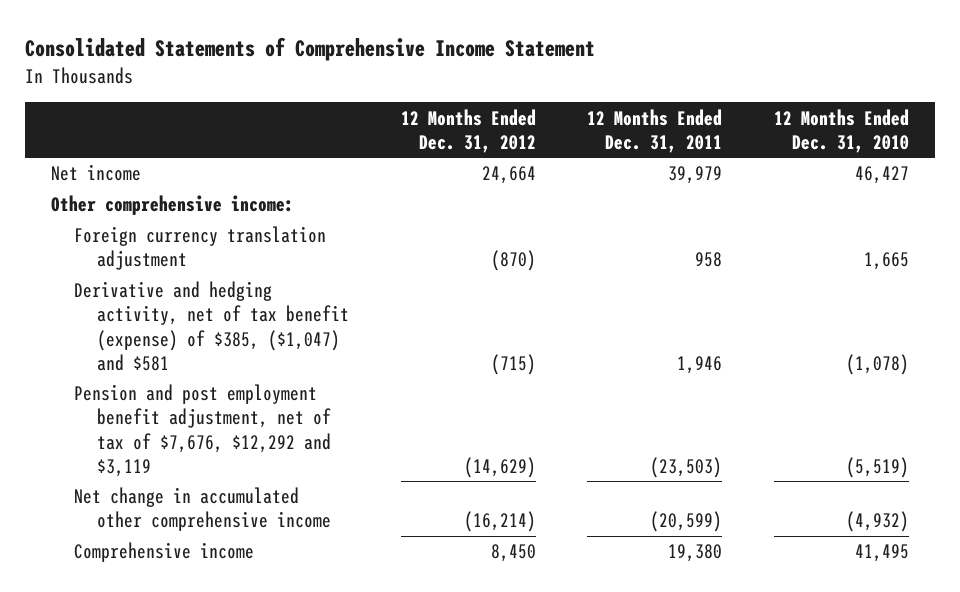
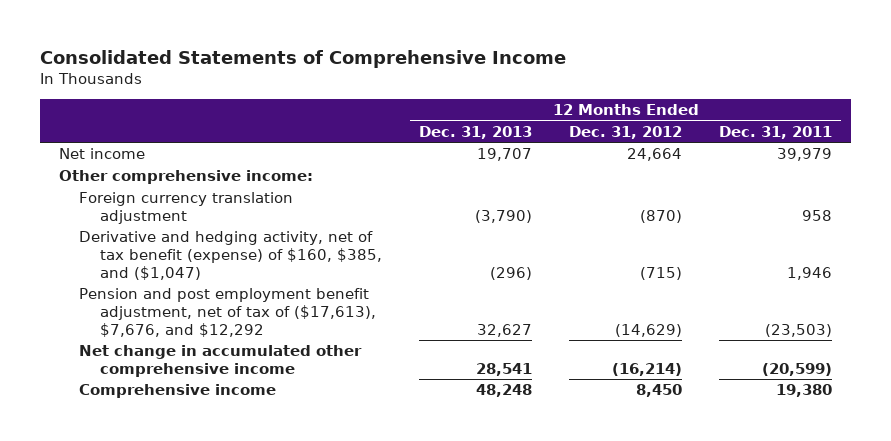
- Consolidated Statements of Comprehensive Income Statement
+ Consolidated Statements of Comprehensive Income
- | 12 Months Ended Dec. 31, 2012 | 12 Months Ended Dec. 31, 2011 | 12 Months Ended Dec. 31, 2010
+ | 12 Months Ended Dec. 31, 2013 | 12 Months Ended Dec. 31, 2012 | 12 Months Ended Dec. 31, 2011
- Derivative and hedging activity, net of tax benefit (expense) of $385, ($1,047) and $581 | (715) | 1,946 | (1,078)
- Pension and post employment benefit adjustment, net of tax of $7,676, $12,292 and $3,119 | (14,629) | (23,503) | (5,519)
+ Derivative and hedging activity, net of tax benefit (expense) of $160, $385, and ($1,047) | (296) | (715) | 1,946
+ Pension and post employment benefit adjustment, net of tax of ($17,613), $7,676, and $12,292 | 32,627 | (14,629) | (23,503)

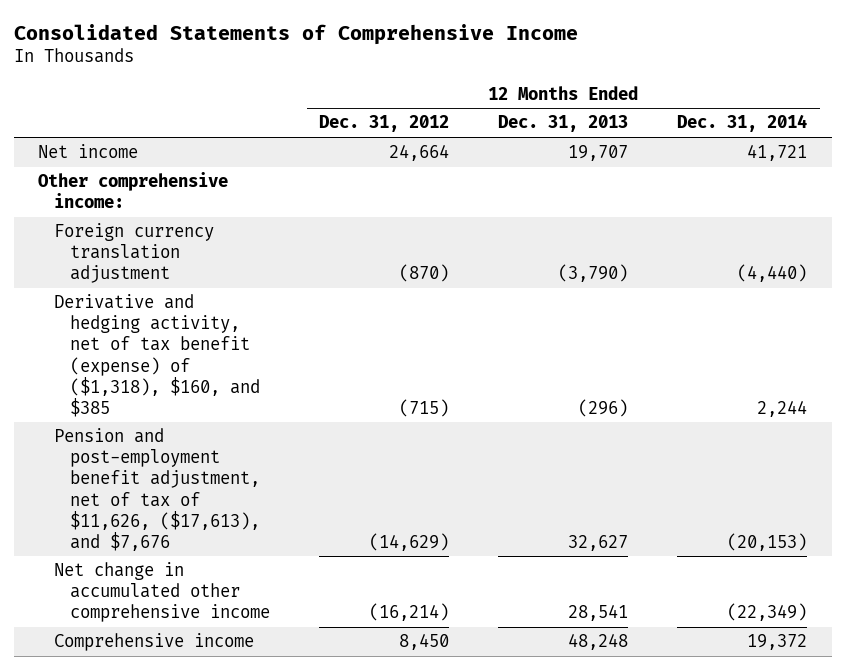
- | 12 Months Ended Dec. 31, 2013 | 12 Months Ended Dec. 31, 2012 | 12 Months Ended Dec. 31, 2011
+ | 12 Months Ended Dec. 31, 2012 | 12 Months Ended Dec. 31, 2013 | 12 Months Ended Dec. 31, 2014
- Derivative and hedging activity, net of tax benefit (expense) of $160, $385, and ($1,047) | (296) | (715) | 1,946
- Pension and post employment benefit adjustment, net of tax of ($17,613), $7,676, and $12,292 | 32,627 | (14,629) | (23,503)
+ Derivative and hedging activity, net of tax benefit (expense) of ($1,318), $160, and $385 | (715) | (296) | 2,244
+ Pension and post-employment benefit adjustment, net of tax of $11,626, ($17,613), and $7,676 | (14,629) | 32,627 | (20,153)

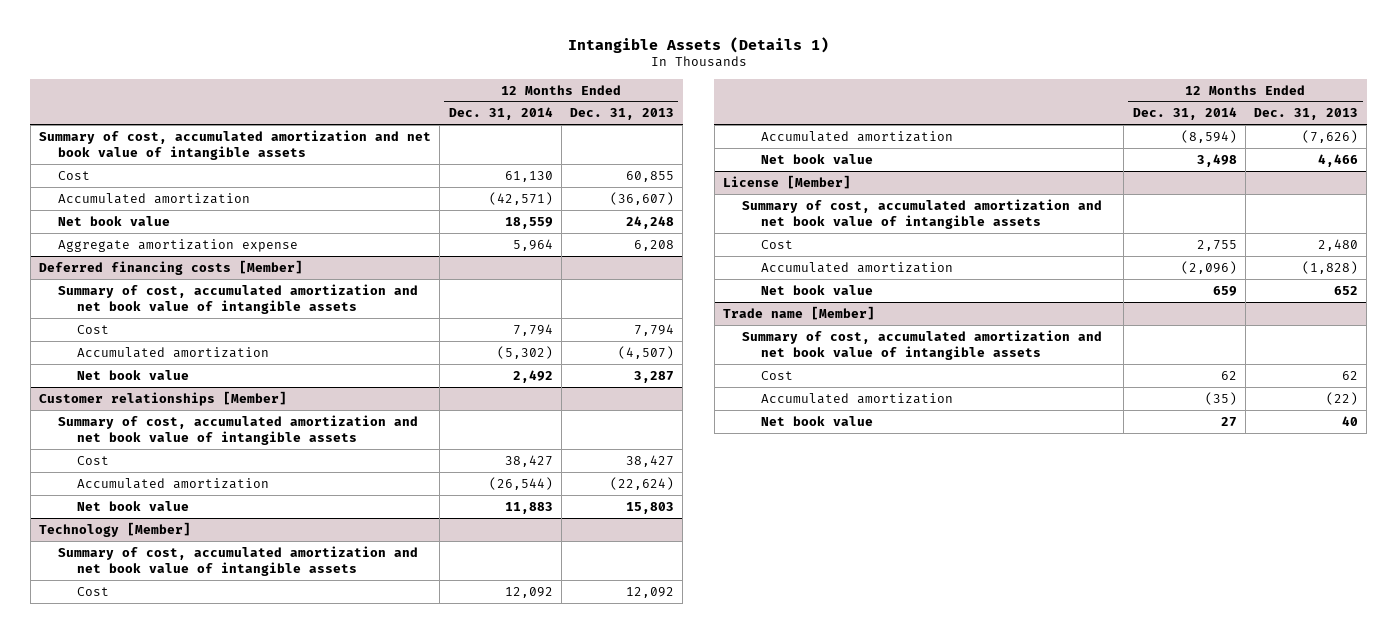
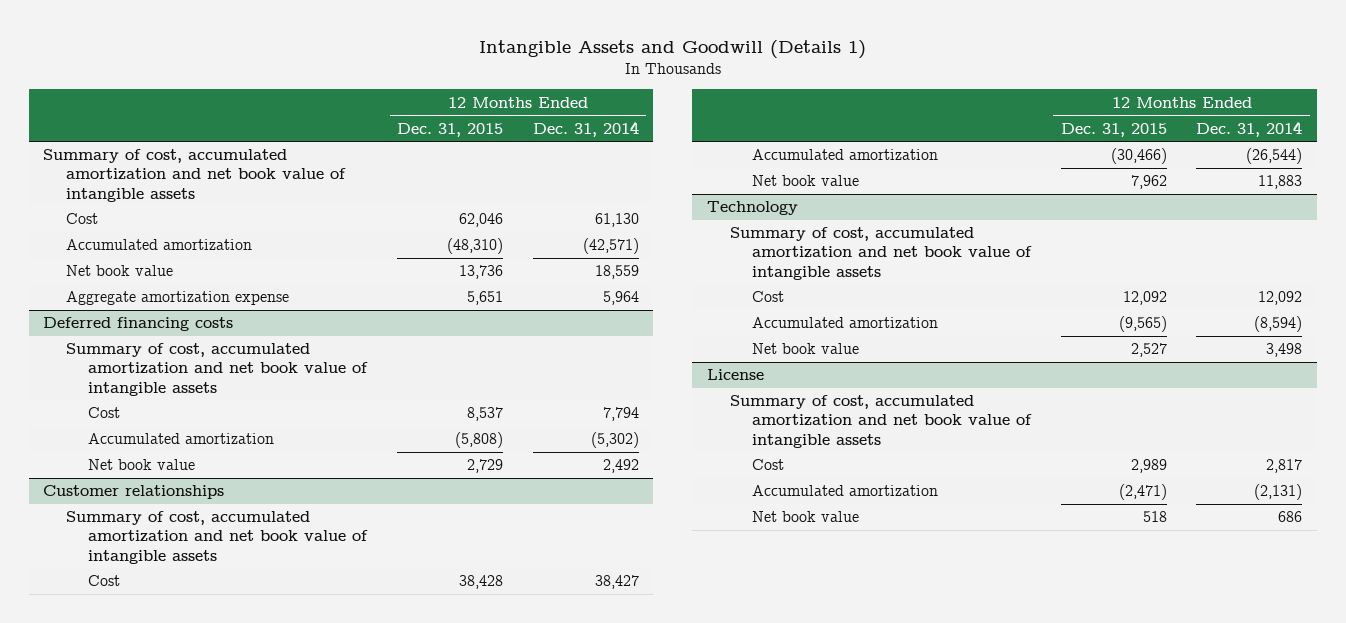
- Intangible Assets (Details 1)
+ Intangible Assets and Goodwill (Details 1)
- | 12 Months Ended Dec. 31, 2014 | 12 Months Ended Dec. 31, 2013
+ | 12 Months Ended Dec. 31, 2015 | 12 Months Ended Dec. 31, 2014
- Deferred financing costs [Member]
+ Deferred financing costs
- Customer relationships [Member]
+ Customer relationships
- Technology [Member]
+ Technology
- License [Member]
- Summary of cost, accumulated amortization and net book value of intangible assets
- Cost | 2,755 | 2,480
- Accumulated amortization | (2,096) | (1,828)
- Net book value | 659 | 652
- Trade name [Member]
+ License
- Cost | 62 | 62
- Accumulated amortization | (35) | (22)
- Net book value | 27 | 40
+ Cost | 2,989 | 2,817
+ Accumulated amortization | (2,471) | (2,131)
+ Net book value | 518 | 686

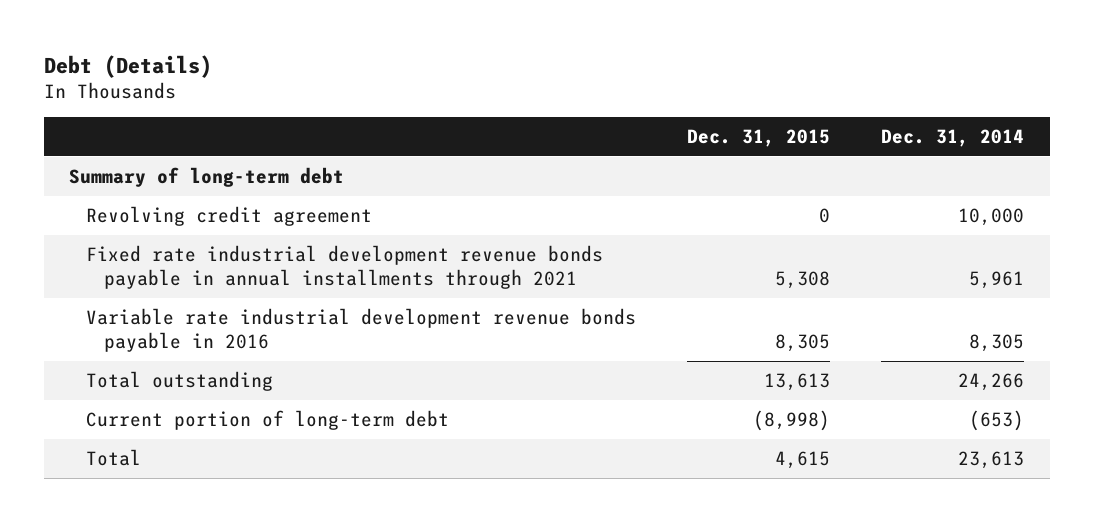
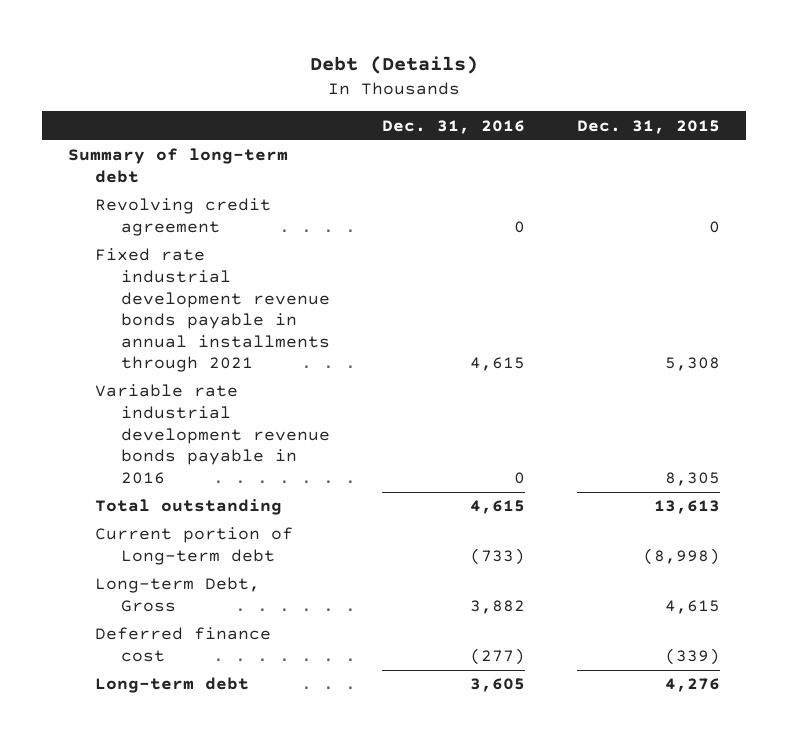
- | Dec. 31, 2015 | Dec. 31, 2014
+ | Dec. 31, 2016 | Dec. 31, 2015
- Current portion of long-term debt | (8,998) | (653)
- Total | 4,615 | 23,613
+ Current portion of Long-term debt | (733) | (8,998)
+ Long-term Debt, Gross | 3,882 | 4,615
+ Deferred finance cost | (277) | (339)
+ Long-term debt | 3,605 | 4,276

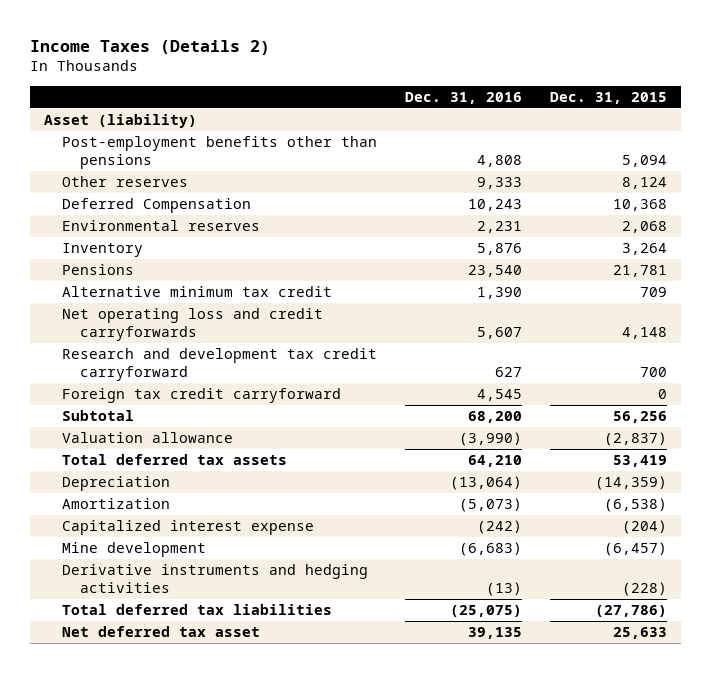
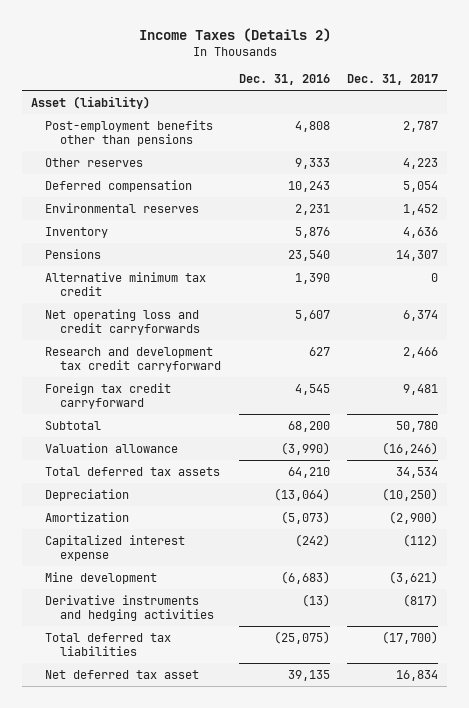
- | Dec. 31, 2016 | Dec. 31, 2015
+ | Dec. 31, 2016 | Dec. 31, 2017
- Deferred Compensation | 10,243 | 10,368
+ Deferred compensation | 10,243 | 5,054

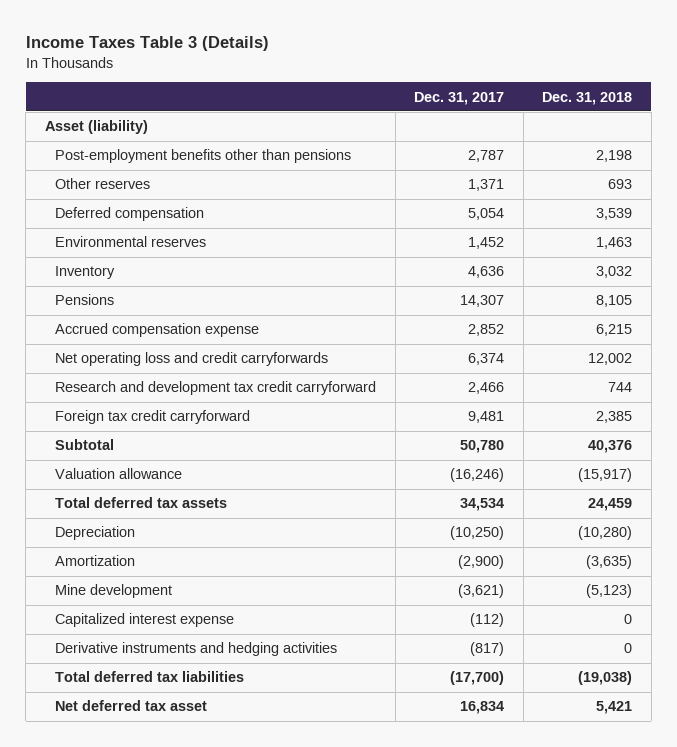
- Income Taxes (Details 2)
+ Income Taxes Table 3 (Details)
- | Dec. 31, 2016 | Dec. 31, 2017
+ | Dec. 31, 2017 | Dec. 31, 2018
- Other reserves | 9,333 | 4,223
+ Other reserves | 1,371 | 693
- Alternative minimum tax credit | 1,390 | 0
+ Accrued compensation expense | 2,852 | 6,215
moved down: Capitalized interest expense | (112) | 0

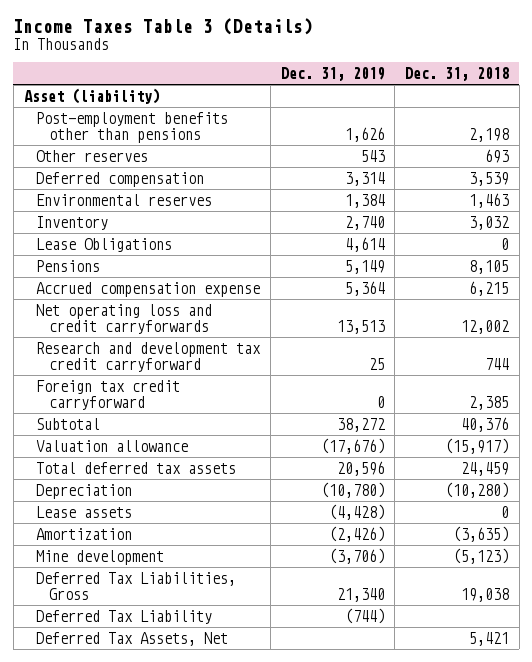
- | Dec. 31, 2017 | Dec. 31, 2018
+ | Dec. 31, 2019 | Dec. 31, 2018
+ Lease Obligations | 4,614 | 0
+ Lease assets | (4,428) | 0
- Capitalized interest expense | (112) | 0
- Derivative instruments and hedging activities | (817) | 0
- Total deferred tax liabilities | (17,700) | (19,038)
- Net deferred tax asset | 16,834 | 5,421
+ Deferred Tax Liabilities, Gross | 21,340 | 19,038
+ Deferred Tax Liability | (744) |
+ Deferred Tax Assets, Net | | 5,421

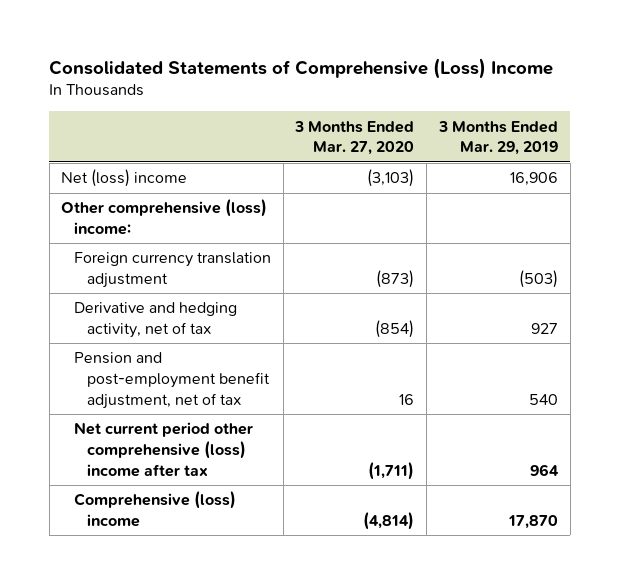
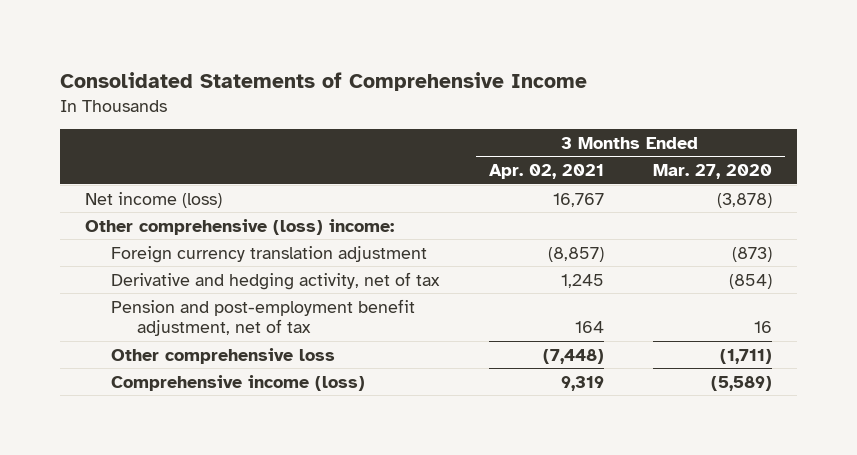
- Consolidated Statements of Comprehensive (Loss) Income
+ Consolidated Statements of Comprehensive Income
- | 3 Months Ended Mar. 27, 2020 | 3 Months Ended Mar. 29, 2019
+ | 3 Months Ended Apr. 02, 2021 | 3 Months Ended Mar. 27, 2020
- Net (loss) income | (3,103) | 16,906
+ Net income (loss) | 16,767 | (3,878)
- Net current period other comprehensive (loss) income after tax | (1,711) | 964
- Comprehensive (loss) income | (4,814) | 17,870
+ Other comprehensive loss | (7,448) | (1,711)
+ Comprehensive income (loss) | 9,319 | (5,589)

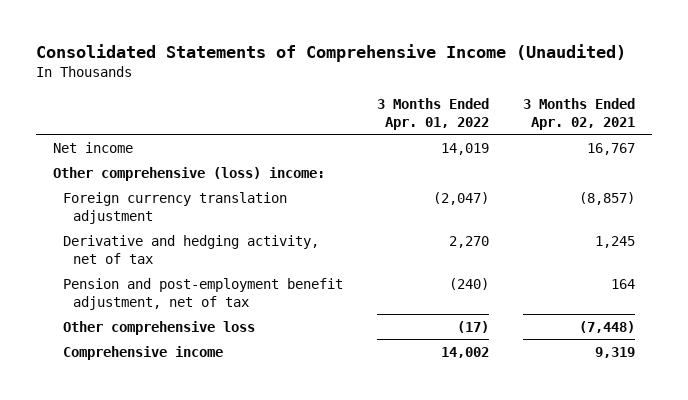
- Consolidated Statements of Comprehensive Income
+ Consolidated Statements of Comprehensive Income (Unaudited)
- | 3 Months Ended Apr. 02, 2021 | 3 Months Ended Mar. 27, 2020
+ | 3 Months Ended Apr. 01, 2022 | 3 Months Ended Apr. 02, 2021
- Net income (loss) | 16,767 | (3,878)
+ Net income | 14,019 | 16,767
- Comprehensive income (loss) | 9,319 | (5,589)
+ Comprehensive income | 14,002 | 9,319

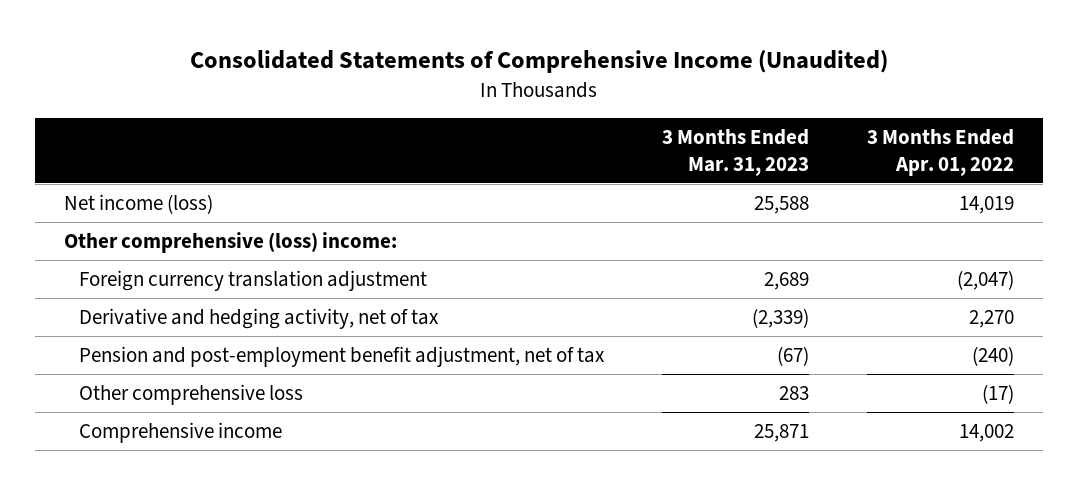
- | 3 Months Ended Apr. 01, 2022 | 3 Months Ended Apr. 02, 2021
+ | 3 Months Ended Mar. 31, 2023 | 3 Months Ended Apr. 01, 2022
- Net income | 14,019 | 16,767
+ Net income (loss) | 25,588 | 14,019

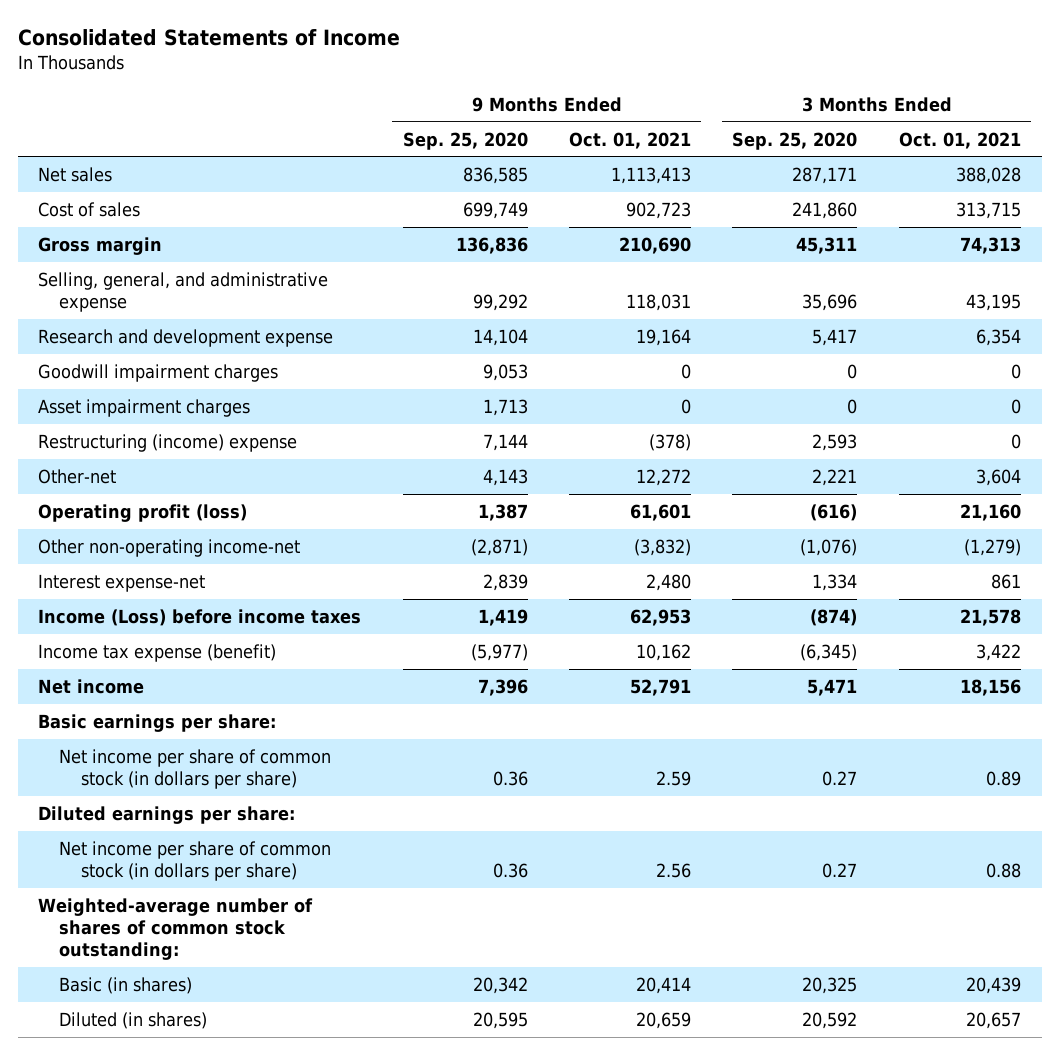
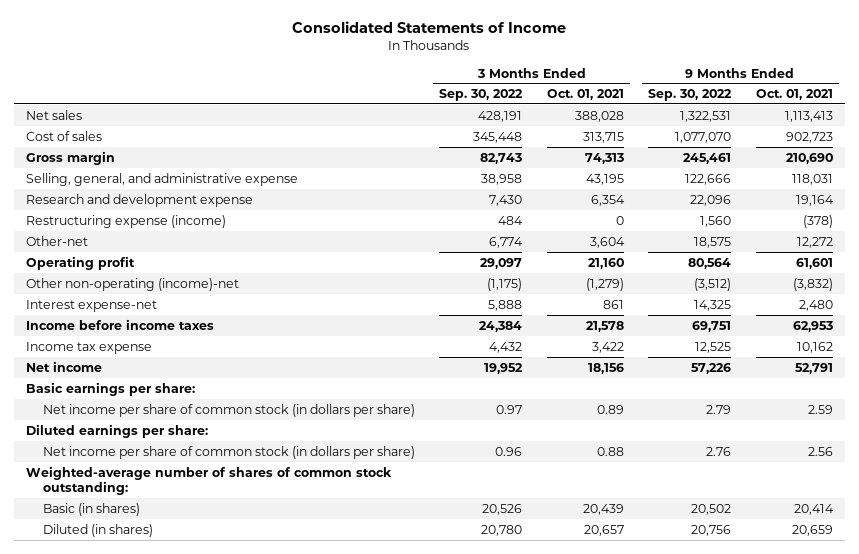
- | 9 Months Ended Sep. 25, 2020 | 9 Months Ended Oct. 01, 2021 | 3 Months Ended Sep. 25, 2020 | 3 Months Ended Oct. 01, 2021
+ | 3 Months Ended Sep. 30, 2022 | 3 Months Ended Oct. 01, 2021 | 9 Months Ended Sep. 30, 2022 | 9 Months Ended Oct. 01, 2021
- Goodwill impairment charges | 9,053 | 0 | 0 | 0
- Asset impairment charges | 1,713 | 0 | 0 | 0
- Restructuring (income) expense | 7,144 | (378) | 2,593 | 0
+ Restructuring expense (income) | 484 | 0 | 1,560 | (378)
- Operating profit (loss) | 1,387 | 61,601 | (616) | 21,160
- Other non-operating income-net | (2,871) | (3,832) | (1,076) | (1,279)
+ Operating profit | 29,097 | 21,160 | 80,564 | 61,601
+ Other non-operating (income)-net | (1,175) | (1,279) | (3,512) | (3,832)
- Income (Loss) before income taxes | 1,419 | 62,953 | (874) | 21,578
- Income tax expense (benefit) | (5,977) | 10,162 | (6,345) | 3,422
+ Income before income taxes | 24,384 | 21,578 | 69,751 | 62,953
+ Income tax expense | 4,432 | 3,422 | 12,525 | 10,162

